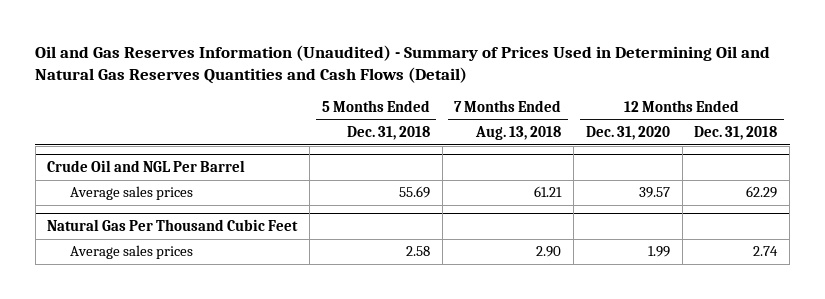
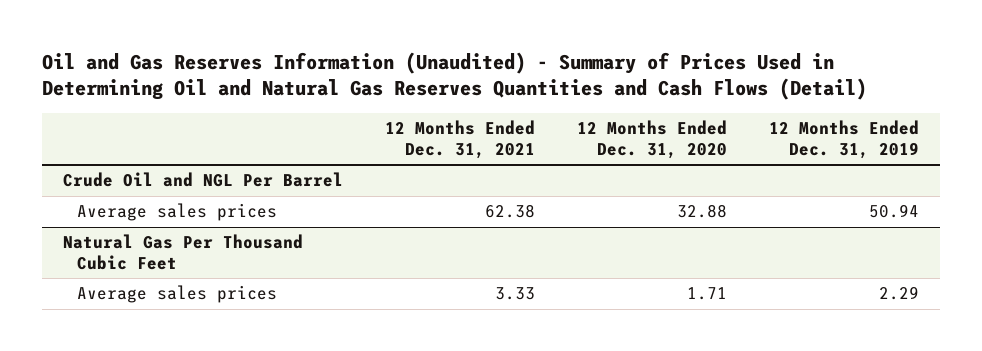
- | 5 Months Ended Dec. 31, 2018 | 7 Months Ended Aug. 13, 2018 | 12 Months Ended Dec. 31, 2020 | 12 Months Ended Dec. 31, 2018
+ | 12 Months Ended Dec. 31, 2021 | 12 Months Ended Dec. 31, 2020 | 12 Months Ended Dec. 31, 2019
@ Crude Oil and NGL Per Barrel
- Average sales prices | 55.69 | 61.21 | 39.57 | 62.29
+ Average sales prices | 62.38 | 32.88 | 50.94
@ Natural Gas Per Thousand Cubic Feet
- Average sales prices | 2.58 | 2.90 | 1.99 | 2.74
+ Average sales prices | 3.33 | 1.71 | 2.29

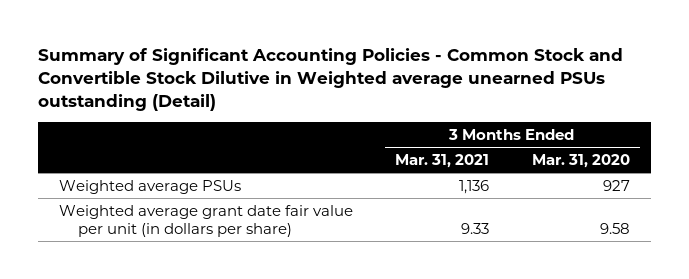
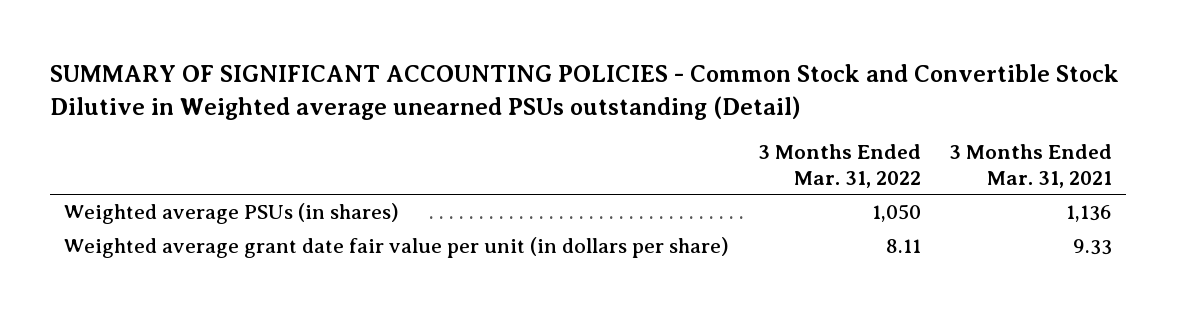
- Summary of Significant Accounting Policies - Common Stock and Convertible Stock Dilutive in Weighted average unearned PSUs outstanding (Detail)
+ SUMMARY OF SIGNIFICANT ACCOUNTING POLICIES - Common Stock and Convertible Stock Dilutive in Weighted average unearned PSUs outstanding (Detail)
- | 3 Months Ended Mar. 31, 2021 | 3 Months Ended Mar. 31, 2020
+ | 3 Months Ended Mar. 31, 2022 | 3 Months Ended Mar. 31, 2021
- Weighted average PSUs | 1,136 | 927
+ Weighted average PSUs (in shares) | 1,050 | 1,136

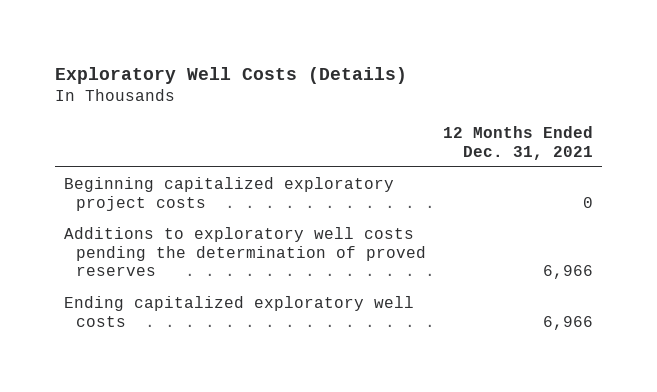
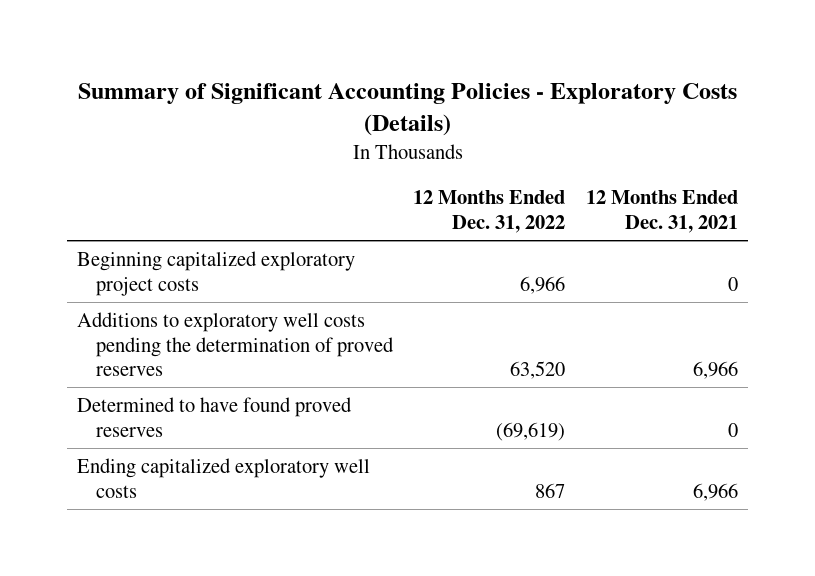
- Exploratory Well Costs (Details)
+ Summary of Significant Accounting Policies - Exploratory Costs (Details)
- | 12 Months Ended Dec. 31, 2021
+ | 12 Months Ended Dec. 31, 2022 | 12 Months Ended Dec. 31, 2021
+ Determined to have found proved reserves | (69,619) | 0

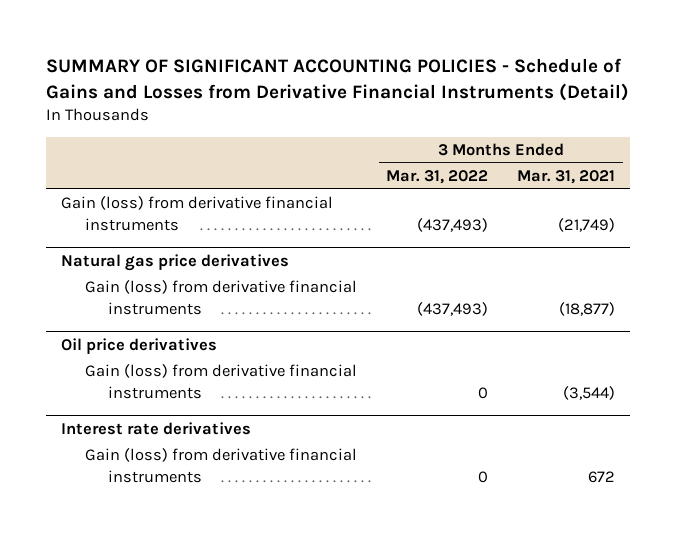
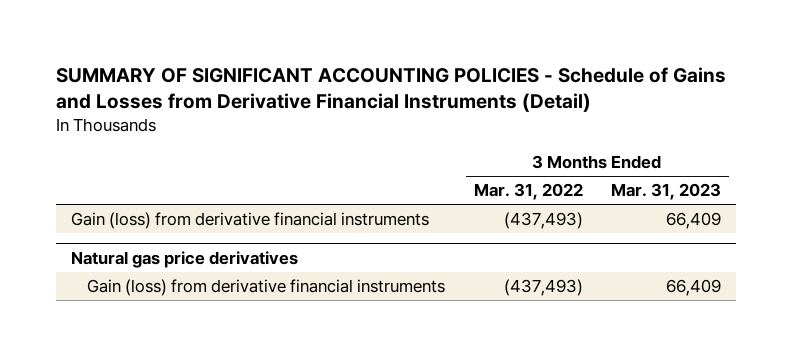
- | 3 Months Ended Mar. 31, 2022 | 3 Months Ended Mar. 31, 2021
+ | 3 Months Ended Mar. 31, 2022 | 3 Months Ended Mar. 31, 2023
- Oil price derivatives
- Gain (loss) from derivative financial instruments | 0 | (3,544)
- Interest rate derivatives
- Gain (loss) from derivative financial instruments | 0 | 672

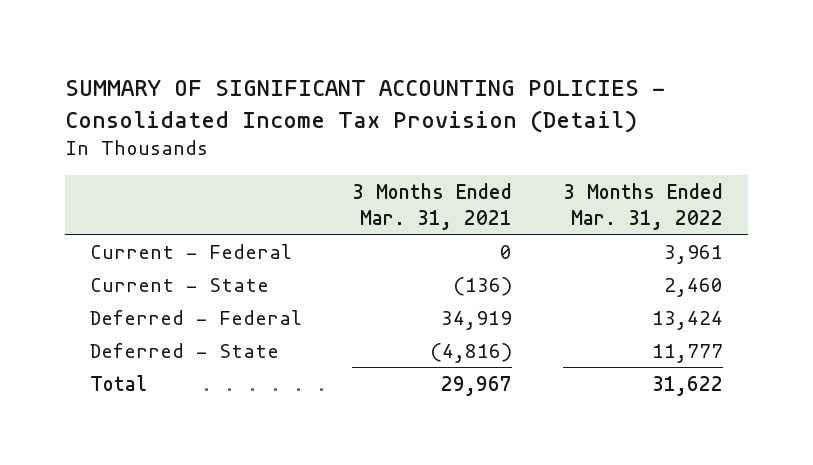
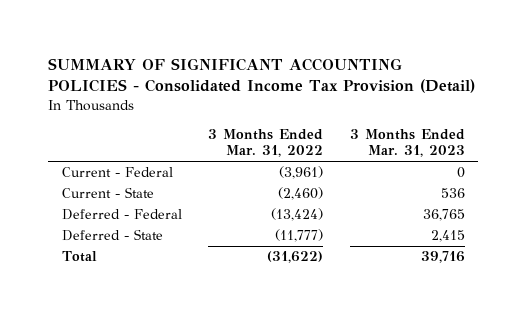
- | 3 Months Ended Mar. 31, 2021 | 3 Months Ended Mar. 31, 2022
+ | 3 Months Ended Mar. 31, 2022 | 3 Months Ended Mar. 31, 2023
- Current - Federal | 0 | 3,961
- Current - State | (136) | 2,460
- Deferred - Federal | 34,919 | 13,424
- Deferred - State | (4,816) | 11,777
- Total | 29,967 | 31,622
+ Current - Federal | (3,961) | 0
+ Current - State | (2,460) | 536
+ Deferred - Federal | (13,424) | 36,765
+ Deferred - State | (11,777) | 2,415
+ Total | (31,622) | 39,716

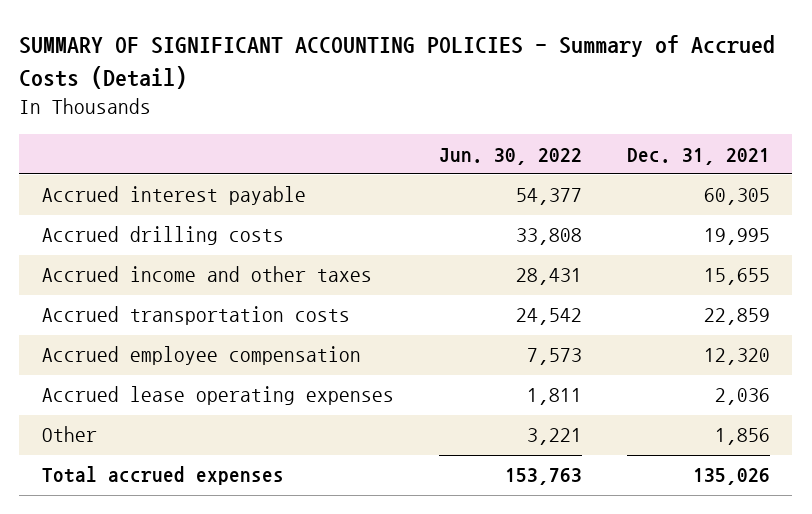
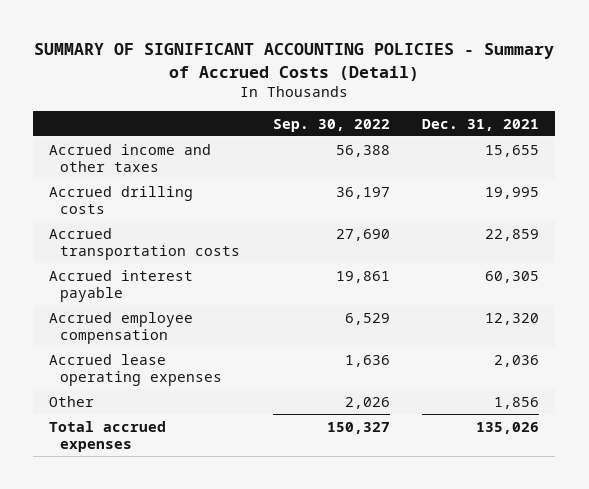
- | Jun. 30, 2022 | Dec. 31, 2021
+ | Sep. 30, 2022 | Dec. 31, 2021
moved down: Accrued drilling costs | 36,197 | 19,995
moved down: Accrued interest payable | 19,861 | 60,305

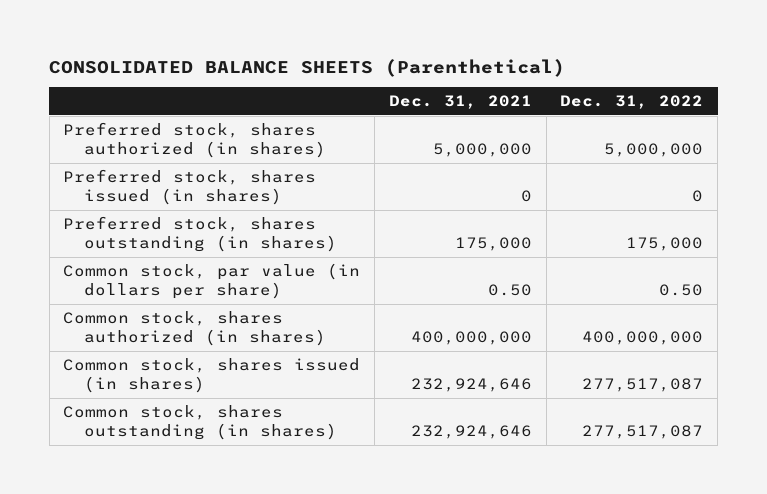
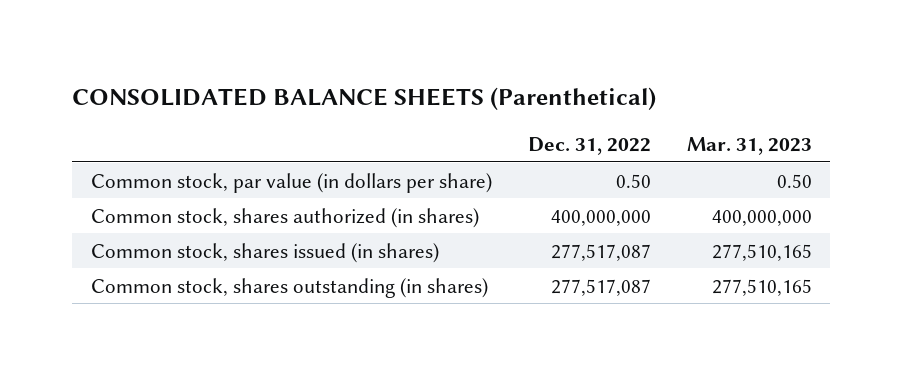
- | Dec. 31, 2021 | Dec. 31, 2022
+ | Dec. 31, 2022 | Mar. 31, 2023
- Preferred stock, shares authorized (in shares) | 5,000,000 | 5,000,000
- Preferred stock, shares issued (in shares) | 0 | 0
- Preferred stock, shares outstanding (in shares) | 175,000 | 175,000

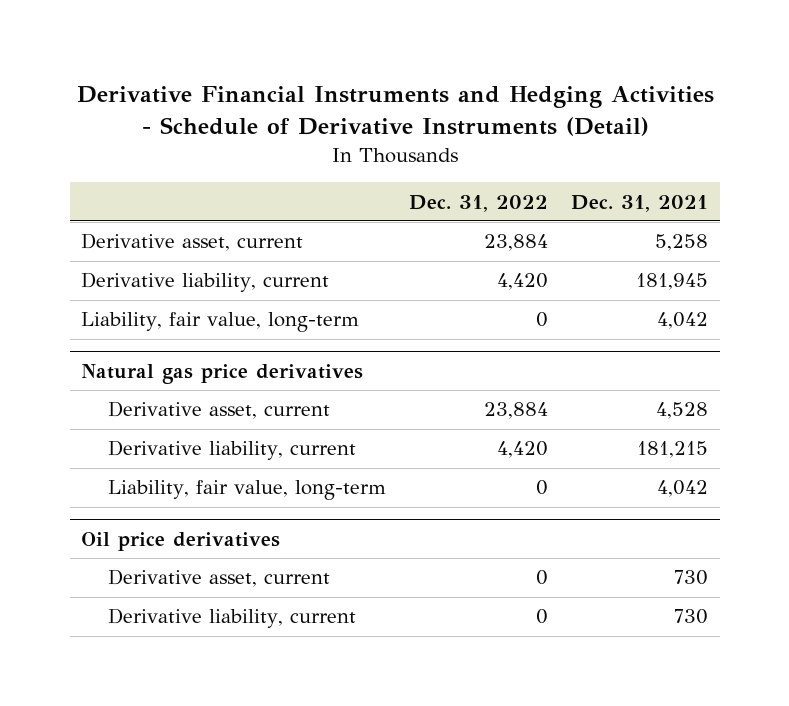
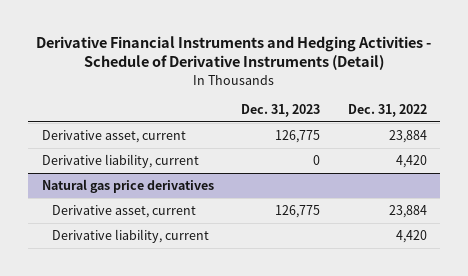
- | Dec. 31, 2022 | Dec. 31, 2021
+ | Dec. 31, 2023 | Dec. 31, 2022
- Liability, fair value, long-term | 0 | 4,042
@ Natural gas price derivatives
- Liability, fair value, long-term | 0 | 4,042
- Oil price derivatives
- Derivative asset, current | 0 | 730
- Derivative liability, current | 0 | 730

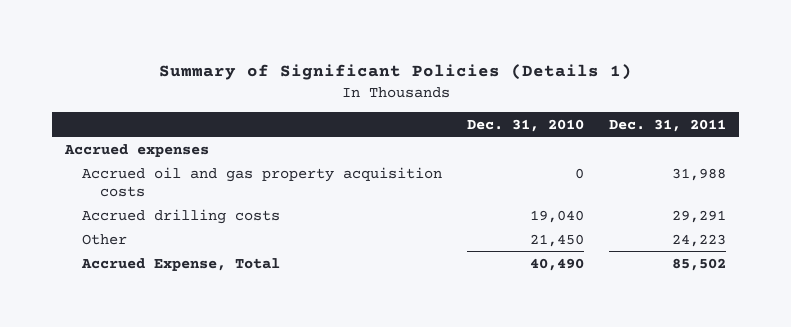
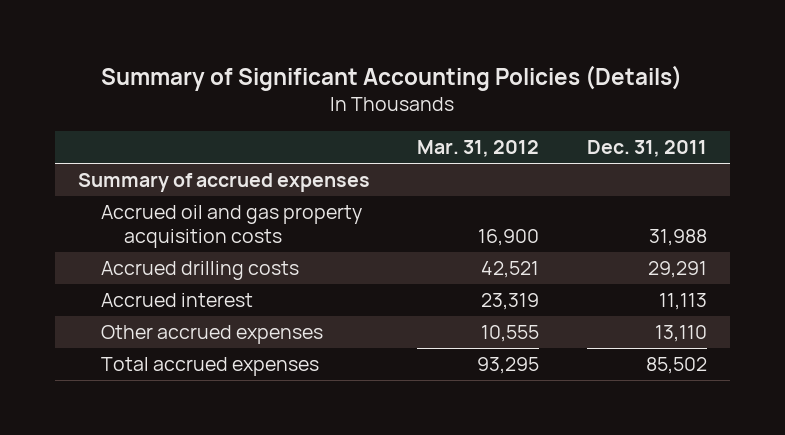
- Summary of Significant Policies (Details 1)
+ Summary of Significant Accounting Policies (Details)
- | Dec. 31, 2010 | Dec. 31, 2011
+ | Mar. 31, 2012 | Dec. 31, 2011
- Accrued expenses
+ Summary of accrued expenses
- Other | 21,450 | 24,223
- Accrued Expense, Total | 40,490 | 85,502
+ Accrued interest | 23,319 | 11,113
+ Other accrued expenses | 10,555 | 13,110
+ Total accrued expenses | 93,295 | 85,502

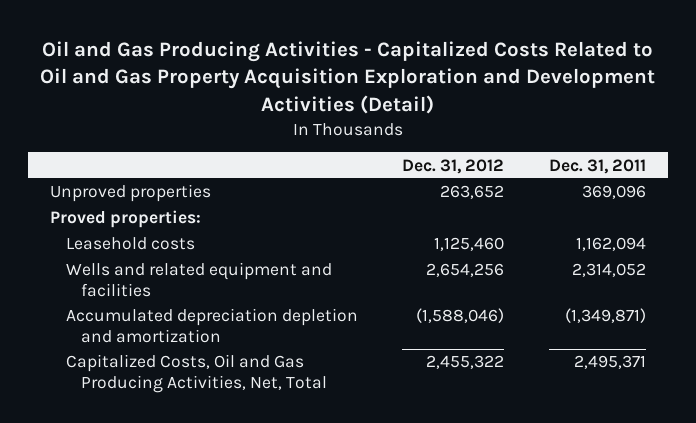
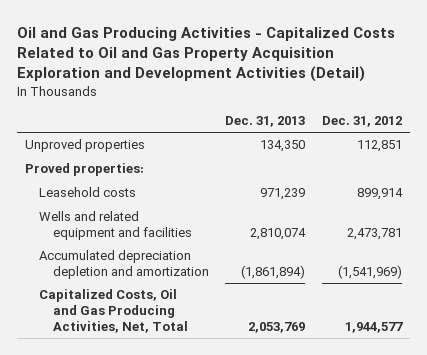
- | Dec. 31, 2012 | Dec. 31, 2011
+ | Dec. 31, 2013 | Dec. 31, 2012
- Unproved properties | 263,652 | 369,096
+ Unproved properties | 134,350 | 112,851
- Leasehold costs | 1,125,460 | 1,162,094
- Wells and related equipment and facilities | 2,654,256 | 2,314,052
- Accumulated depreciation depletion and amortization | (1,588,046) | (1,349,871)
- Capitalized Costs, Oil and Gas Producing Activities, Net, Total | 2,455,322 | 2,495,371
+ Leasehold costs | 971,239 | 899,914
+ Wells and related equipment and facilities | 2,810,074 | 2,473,781
+ Accumulated depreciation depletion and amortization | (1,861,894) | (1,541,969)
+ Capitalized Costs, Oil and Gas Producing Activities, Net, Total | 2,053,769 | 1,944,577

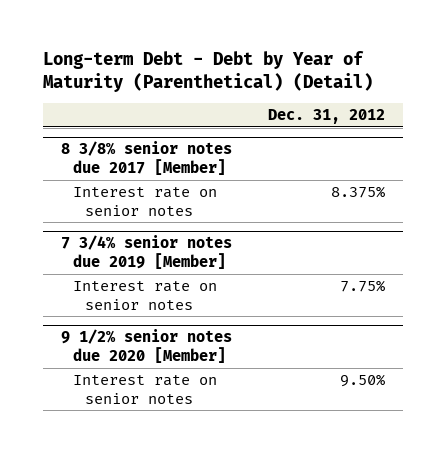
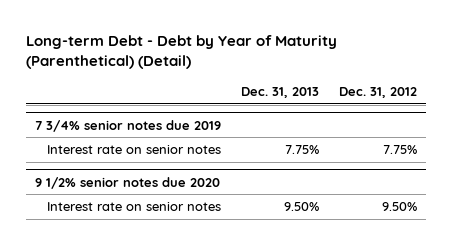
- | Dec. 31, 2012
+ | Dec. 31, 2013 | Dec. 31, 2012
- 8 3/8% senior notes due 2017 [Member]
- Interest rate on senior notes | 8.375%
- 7 3/4% senior notes due 2019 [Member]
+ 7 3/4% senior notes due 2019
- 9 1/2% senior notes due 2020 [Member]
+ 9 1/2% senior notes due 2020

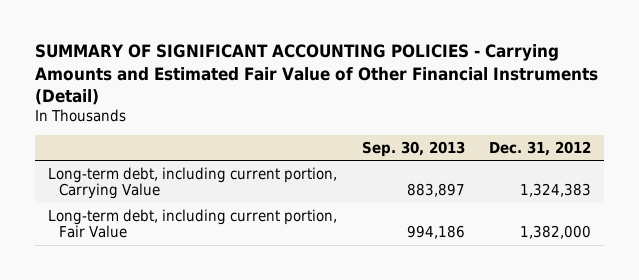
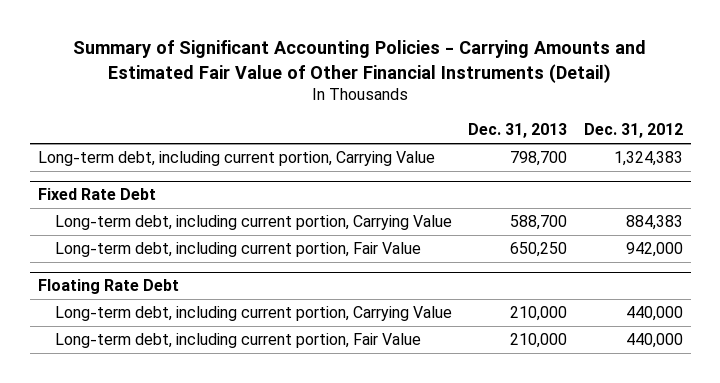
- SUMMARY OF SIGNIFICANT ACCOUNTING POLICIES - Carrying Amounts and Estimated Fair Value of Other Financial Instruments (Detail)
+ Summary of Significant Accounting Policies - Carrying Amounts and Estimated Fair Value of Other Financial Instruments (Detail)
- | Sep. 30, 2013 | Dec. 31, 2012
+ | Dec. 31, 2013 | Dec. 31, 2012
- Long-term debt, including current portion, Fair Value | 994,186 | 1,382,000
+ Fixed Rate Debt
+ Long-term debt, including current portion, Carrying Value | 588,700 | 884,383
+ Long-term debt, including current portion, Fair Value | 650,250 | 942,000
+ Floating Rate Debt
+ Long-term debt, including current portion, Carrying Value | 210,000 | 440,000
+ Long-term debt, including current portion, Fair Value | 210,000 | 440,000

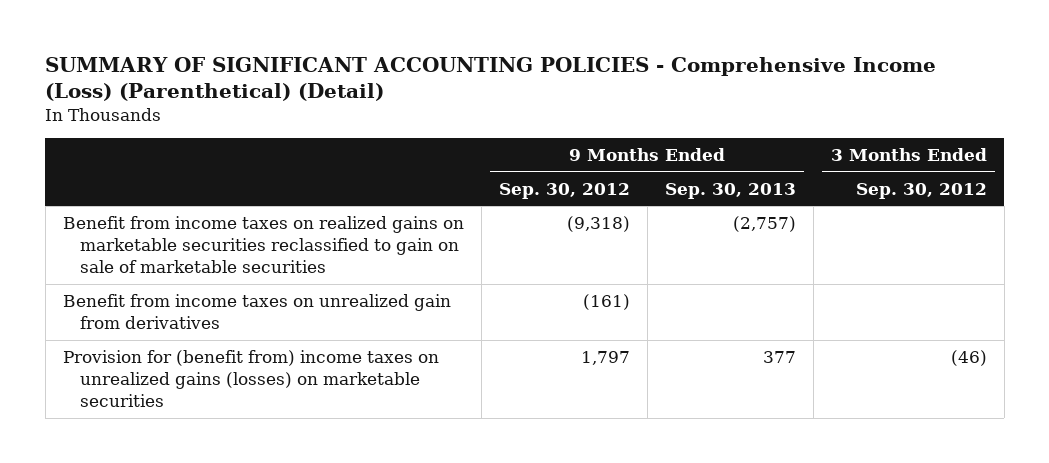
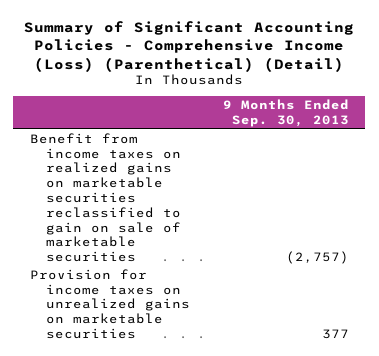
- SUMMARY OF SIGNIFICANT ACCOUNTING POLICIES - Comprehensive Income (Loss) (Parenthetical) (Detail)
+ Summary of Significant Accounting Policies - Comprehensive Income (Loss) (Parenthetical) (Detail)
- | 9 Months Ended Sep. 30, 2012 | 9 Months Ended Sep. 30, 2013 | 3 Months Ended Sep. 30, 2012
+ | 9 Months Ended Sep. 30, 2013
- Benefit from income taxes on unrealized gain from derivatives | (161) | |
- Provision for (benefit from) income taxes on unrealized gains (losses) on marketable securities | 1,797 | 377 | (46)
+ Provision for income taxes on unrealized gains on marketable securities | 377

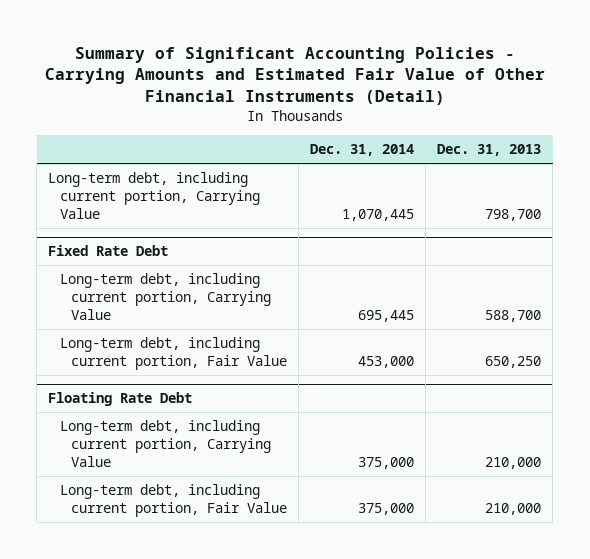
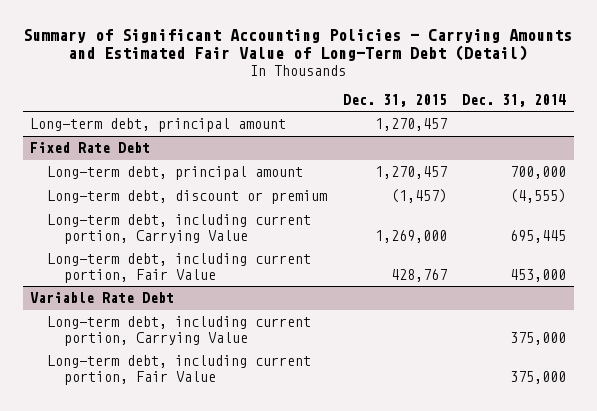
- Summary of Significant Accounting Policies - Carrying Amounts and Estimated Fair Value of Other Financial Instruments (Detail)
+ Summary of Significant Accounting Policies - Carrying Amounts and Estimated Fair Value of Long-Term Debt (Detail)
- | Dec. 31, 2014 | Dec. 31, 2013
+ | Dec. 31, 2015 | Dec. 31, 2014
- Long-term debt, including current portion, Carrying Value | 1,070,445 | 798,700
+ Long-term debt, principal amount | 1,270,457 |
@ Fixed Rate Debt
+ Long-term debt, principal amount | 1,270,457 | 700,000
+ Long-term debt, discount or premium | (1,457) | (4,555)
- Floating Rate Debt
+ Variable Rate Debt

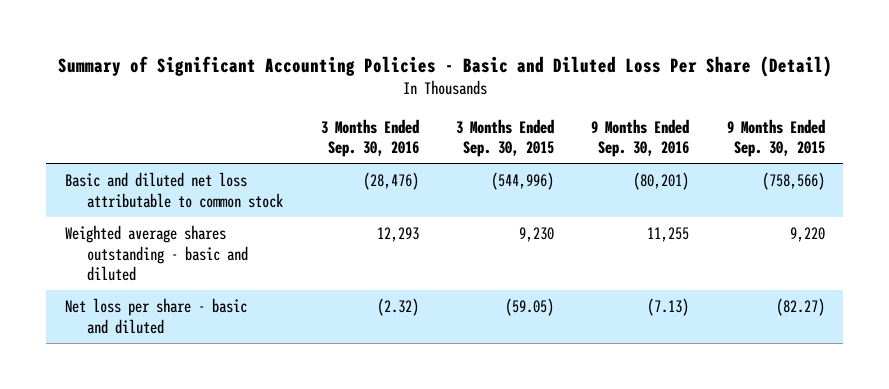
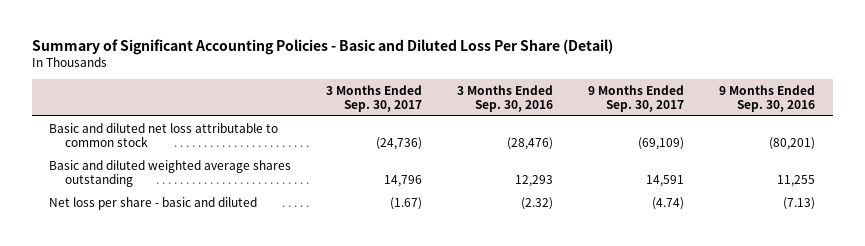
- | 3 Months Ended Sep. 30, 2016 | 3 Months Ended Sep. 30, 2015 | 9 Months Ended Sep. 30, 2016 | 9 Months Ended Sep. 30, 2015
+ | 3 Months Ended Sep. 30, 2017 | 3 Months Ended Sep. 30, 2016 | 9 Months Ended Sep. 30, 2017 | 9 Months Ended Sep. 30, 2016
- Weighted average shares outstanding - basic and diluted | 12,293 | 9,230 | 11,255 | 9,220
+ Basic and diluted weighted average shares outstanding | 14,796 | 12,293 | 14,591 | 11,255

